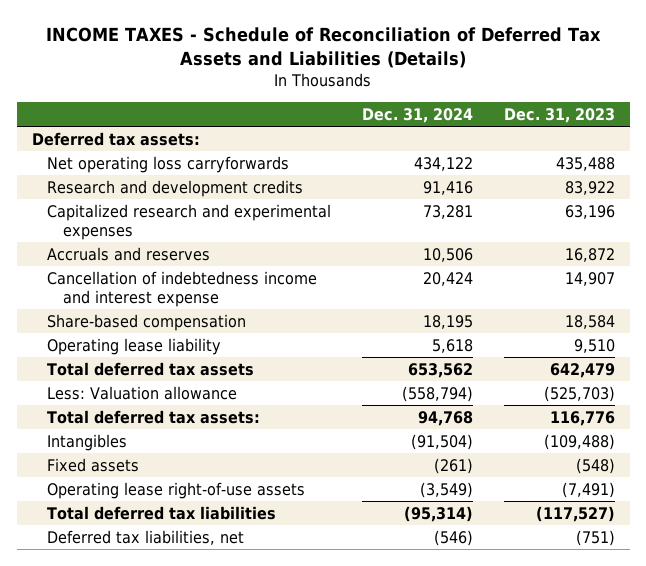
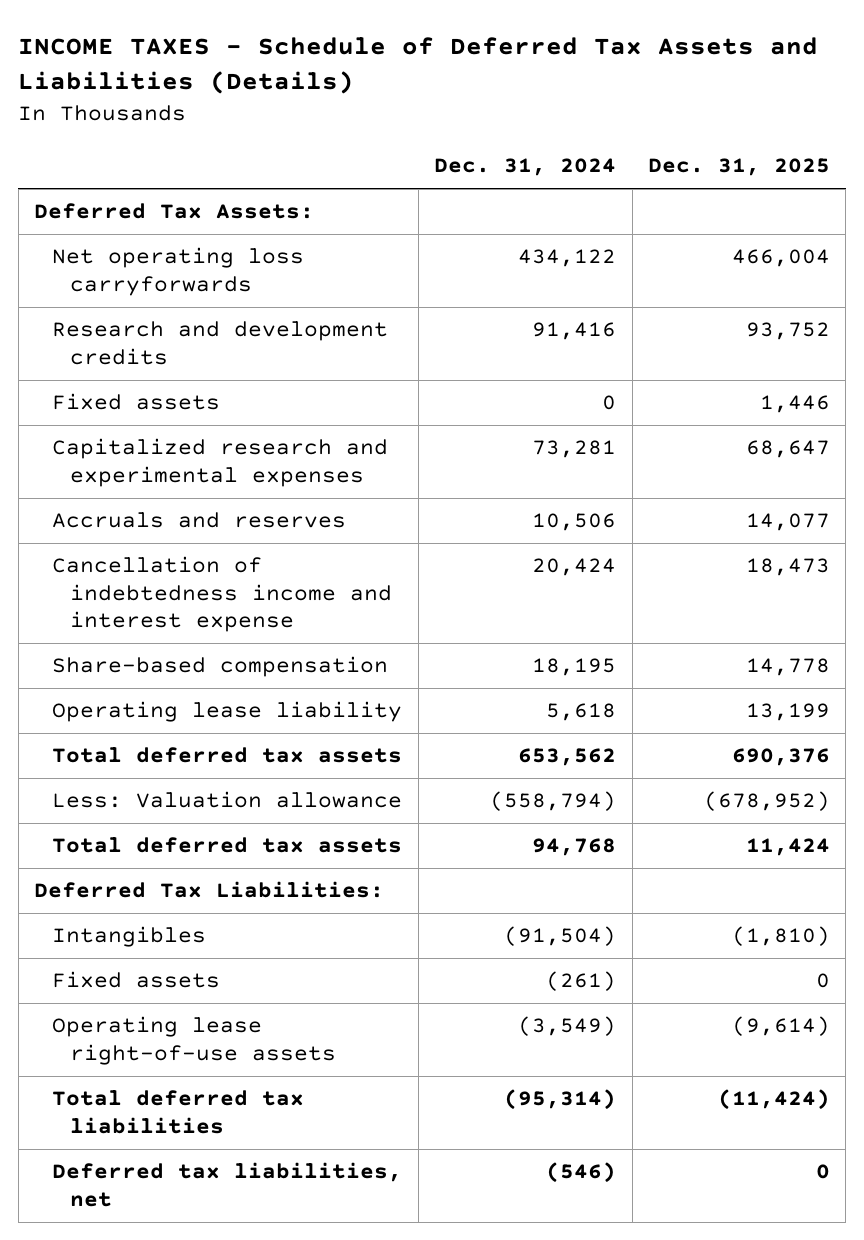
- INCOME TAXES - Schedule of Reconciliation of Deferred Tax Assets and Liabilities (Details)
+ INCOME TAXES - Schedule of Deferred Tax Assets and Liabilities (Details)
- | Dec. 31, 2024 | Dec. 31, 2023
+ | Dec. 31, 2024 | Dec. 31, 2025
- Deferred tax assets:
+ Deferred Tax Assets:
+ Fixed assets | 0 | 1,446
- Total deferred tax assets: | 94,768 | 116,776
+ Total deferred tax assets | 94,768 | 11,424
+ Deferred Tax Liabilities:

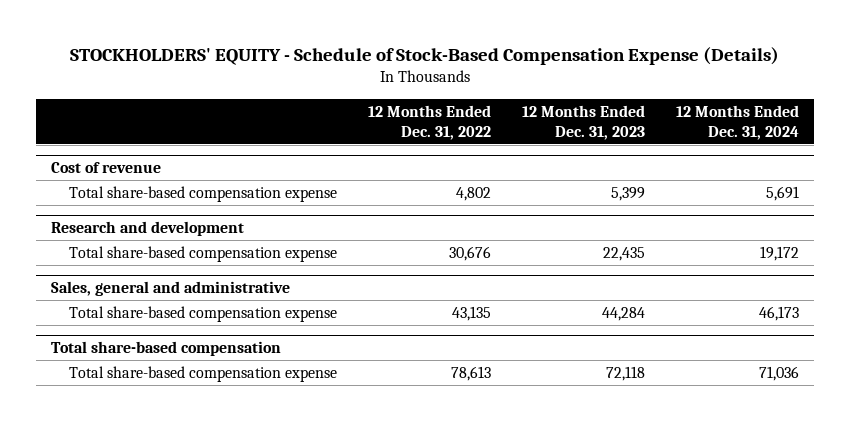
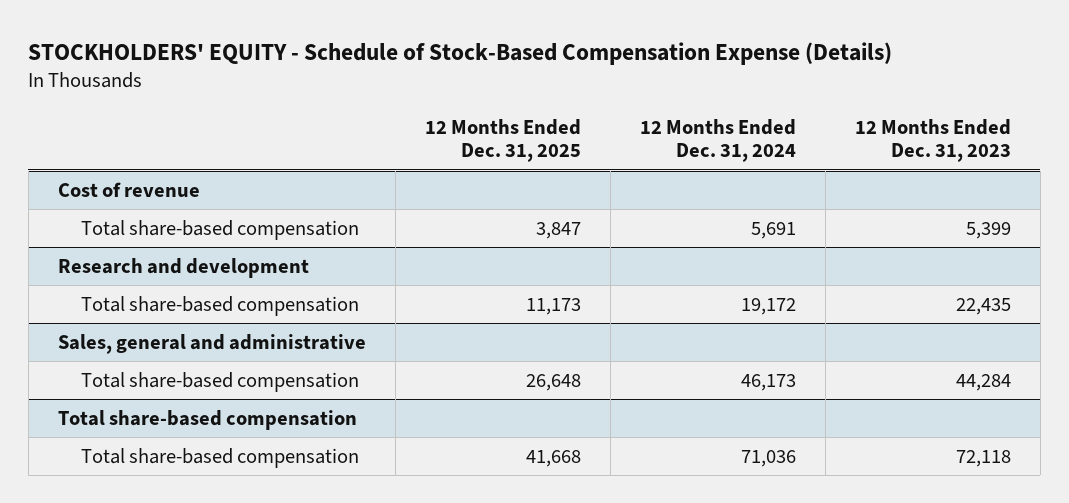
- | 12 Months Ended Dec. 31, 2022 | 12 Months Ended Dec. 31, 2023 | 12 Months Ended Dec. 31, 2024
+ | 12 Months Ended Dec. 31, 2025 | 12 Months Ended Dec. 31, 2024 | 12 Months Ended Dec. 31, 2023
@ Cost of revenue
- Total share-based compensation expense | 4,802 | 5,399 | 5,691
+ Total share-based compensation | 3,847 | 5,691 | 5,399
@ Research and development
- Total share-based compensation expense | 30,676 | 22,435 | 19,172
+ Total share-based compensation | 11,173 | 19,172 | 22,435
@ Sales, general and administrative
- Total share-based compensation expense | 43,135 | 44,284 | 46,173
+ Total share-based compensation | 26,648 | 46,173 | 44,284
@ Total share-based compensation
- Total share-based compensation expense | 78,613 | 72,118 | 71,036
+ Total share-based compensation | 41,668 | 71,036 | 72,118

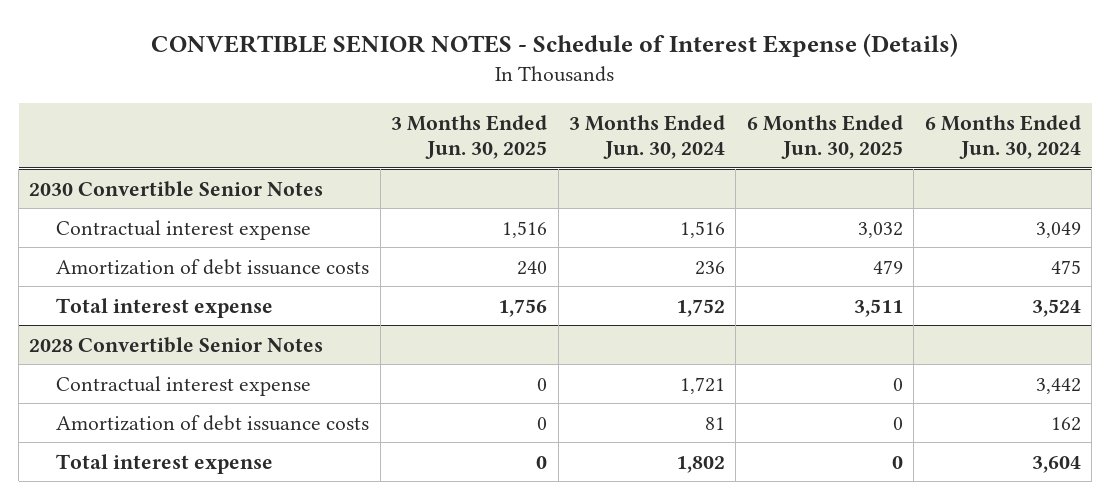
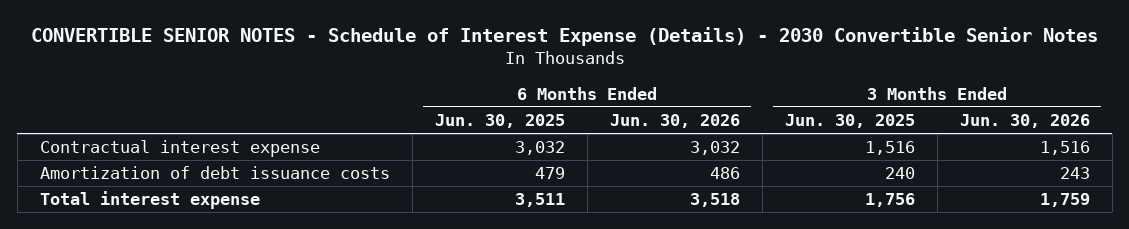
- CONVERTIBLE SENIOR NOTES - Schedule of Interest Expense (Details)
+ CONVERTIBLE SENIOR NOTES - Schedule of Interest Expense (Details) - 2030 Convertible Senior Notes
- | 3 Months Ended Jun. 30, 2025 | 3 Months Ended Jun. 30, 2024 | 6 Months Ended Jun. 30, 2025 | 6 Months Ended Jun. 30, 2024
+ | 6 Months Ended Jun. 30, 2025 | 6 Months Ended Jun. 30, 2026 | 3 Months Ended Jun. 30, 2025 | 3 Months Ended Jun. 30, 2026
- 2030 Convertible Senior Notes
- 2028 Convertible Senior Notes
- Contractual interest expense | 0 | 1,721 | 0 | 3,442
- Amortization of debt issuance costs | 0 | 81 | 0 | 162
- Total interest expense | 0 | 1,802 | 0 | 3,604

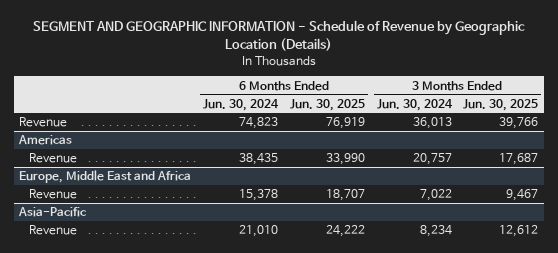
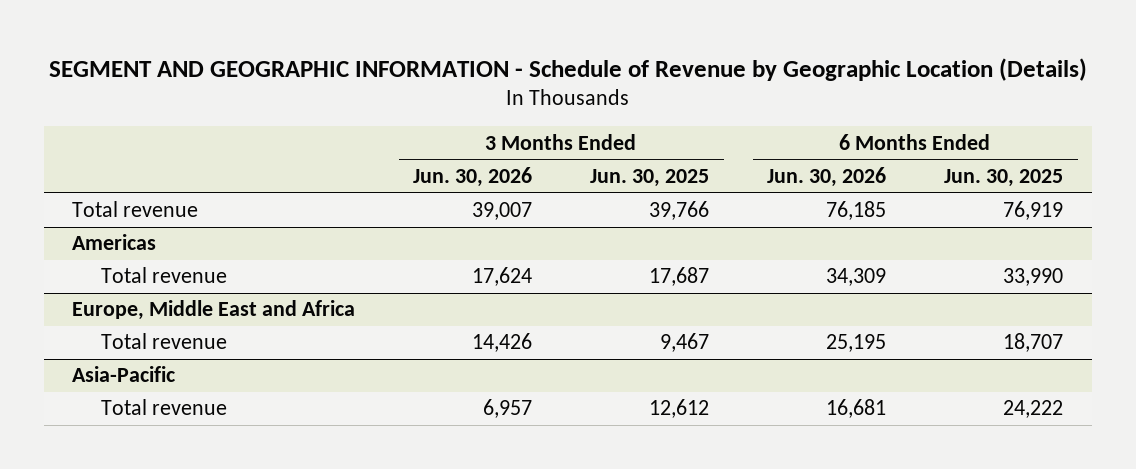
- | 6 Months Ended Jun. 30, 2024 | 6 Months Ended Jun. 30, 2025 | 3 Months Ended Jun. 30, 2024 | 3 Months Ended Jun. 30, 2025
+ | 3 Months Ended Jun. 30, 2026 | 3 Months Ended Jun. 30, 2025 | 6 Months Ended Jun. 30, 2026 | 6 Months Ended Jun. 30, 2025
- Revenue | 74,823 | 76,919 | 36,013 | 39,766
+ Total revenue | 39,007 | 39,766 | 76,185 | 76,919
@ Americas
- Revenue | 38,435 | 33,990 | 20,757 | 17,687
+ Total revenue | 17,624 | 17,687 | 34,309 | 33,990
@ Europe, Middle East and Africa
- Revenue | 15,378 | 18,707 | 7,022 | 9,467
+ Total revenue | 14,426 | 9,467 | 25,195 | 18,707
@ Asia-Pacific
- Revenue | 21,010 | 24,222 | 8,234 | 12,612
+ Total revenue | 6,957 | 12,612 | 16,681 | 24,222

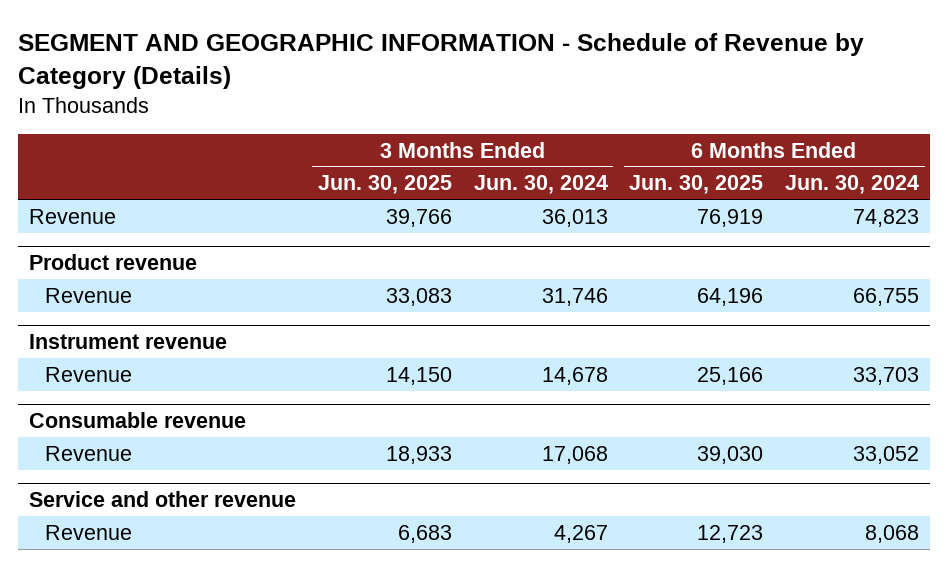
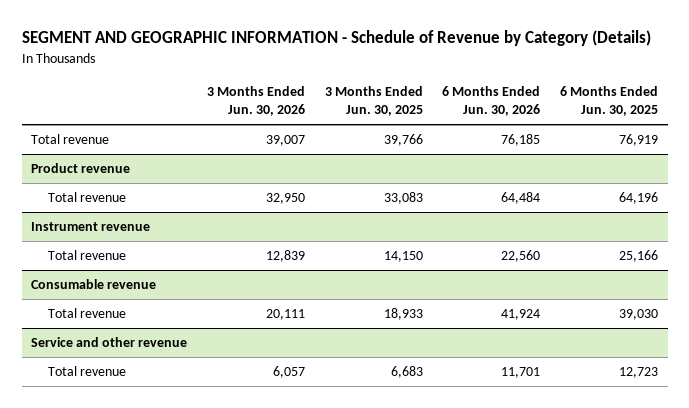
- | 3 Months Ended Jun. 30, 2025 | 3 Months Ended Jun. 30, 2024 | 6 Months Ended Jun. 30, 2025 | 6 Months Ended Jun. 30, 2024
+ | 3 Months Ended Jun. 30, 2026 | 3 Months Ended Jun. 30, 2025 | 6 Months Ended Jun. 30, 2026 | 6 Months Ended Jun. 30, 2025
- Revenue | 39,766 | 36,013 | 76,919 | 74,823
+ Total revenue | 39,007 | 39,766 | 76,185 | 76,919
@ Product revenue
- Revenue | 33,083 | 31,746 | 64,196 | 66,755
+ Total revenue | 32,950 | 33,083 | 64,484 | 64,196
@ Instrument revenue
- Revenue | 14,150 | 14,678 | 25,166 | 33,703
+ Total revenue | 12,839 | 14,150 | 22,560 | 25,166
@ Consumable revenue
- Revenue | 18,933 | 17,068 | 39,030 | 33,052
+ Total revenue | 20,111 | 18,933 | 41,924 | 39,030
@ Service and other revenue
- Revenue | 6,683 | 4,267 | 12,723 | 8,068
+ Total revenue | 6,057 | 6,683 | 11,701 | 12,723

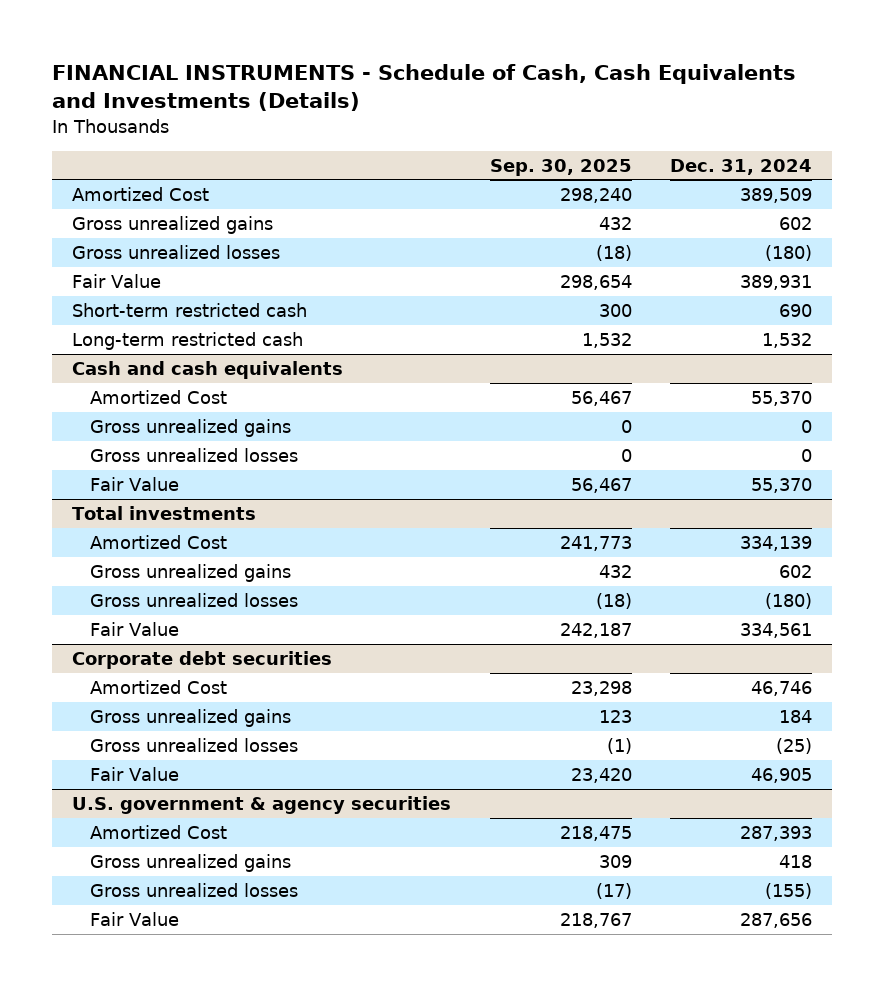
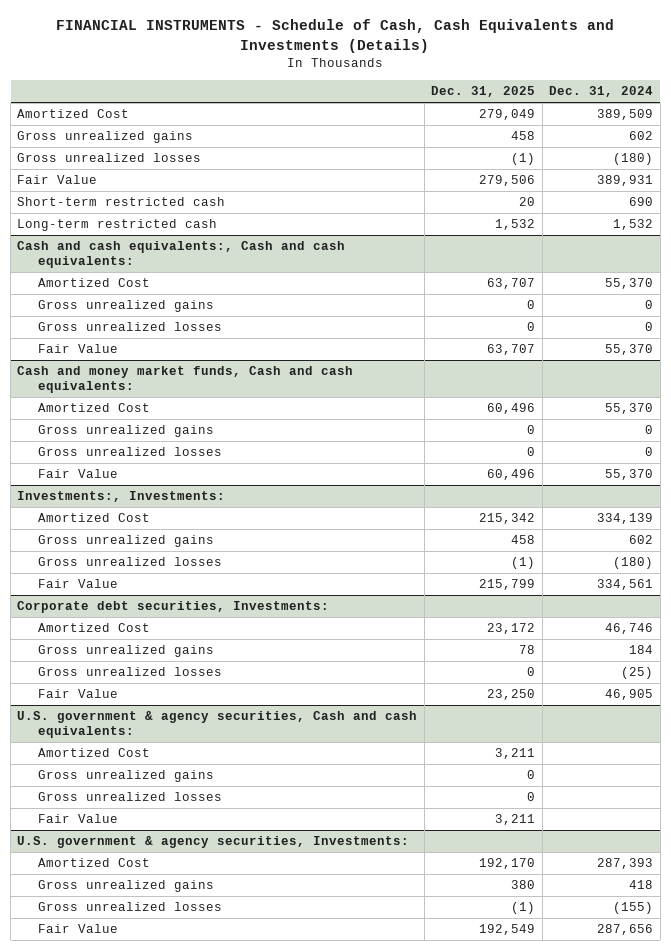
- | Sep. 30, 2025 | Dec. 31, 2024
+ | Dec. 31, 2025 | Dec. 31, 2024
- Cash and cash equivalents
+ Cash and cash equivalents:, Cash and cash equivalents:
- Total investments
+ Cash and money market funds, Cash and cash equivalents:
+ Amortized Cost | 60,496 | 55,370
+ Gross unrealized gains | 0 | 0
+ Gross unrealized losses | 0 | 0
+ Fair Value | 60,496 | 55,370
+ Investments:, Investments:
- Corporate debt securities
+ Corporate debt securities, Investments:
- U.S. government & agency securities
+ U.S. government & agency securities, Cash and cash equivalents:
+ Amortized Cost | 3,211 |
+ Gross unrealized gains | 0 |
+ Gross unrealized losses | 0 |
+ Fair Value | 3,211 |
+ U.S. government & agency securities, Investments:

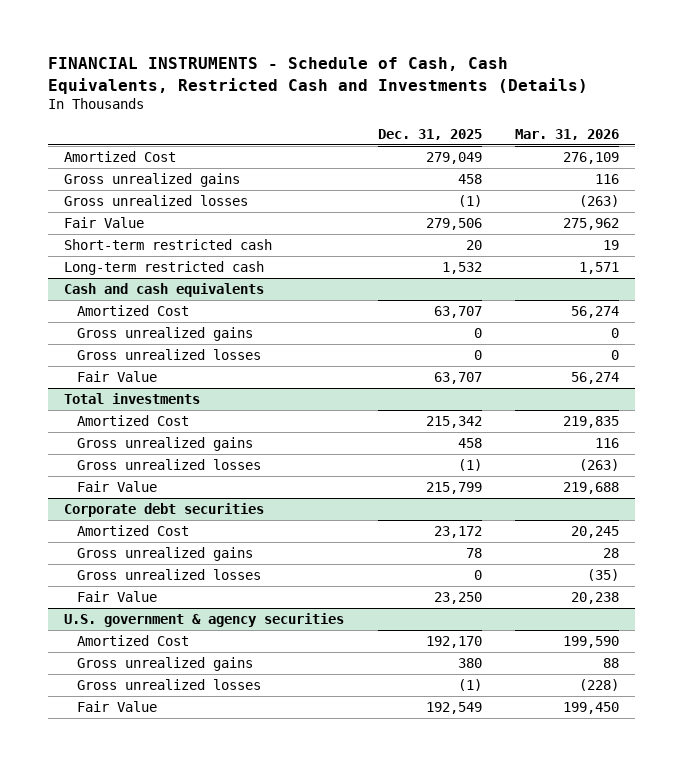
- FINANCIAL INSTRUMENTS - Schedule of Cash, Cash Equivalents and Investments (Details)
+ FINANCIAL INSTRUMENTS - Schedule of Cash, Cash Equivalents, Restricted Cash and Investments (Details)
- | Dec. 31, 2025 | Dec. 31, 2024
+ | Dec. 31, 2025 | Mar. 31, 2026
- Cash and cash equivalents:, Cash and cash equivalents:
+ Cash and cash equivalents
- Cash and money market funds, Cash and cash equivalents:
- Amortized Cost | 60,496 | 55,370
- Gross unrealized gains | 0 | 0
- Gross unrealized losses | 0 | 0
- Fair Value | 60,496 | 55,370
- Investments:, Investments:
+ Total investments
- Corporate debt securities, Investments:
+ Corporate debt securities
- U.S. government & agency securities, Cash and cash equivalents:
- Amortized Cost | 3,211 |
- Gross unrealized gains | 0 |
- Gross unrealized losses | 0 |
- Fair Value | 3,211 |
- U.S. government & agency securities, Investments:
+ U.S. government & agency securities

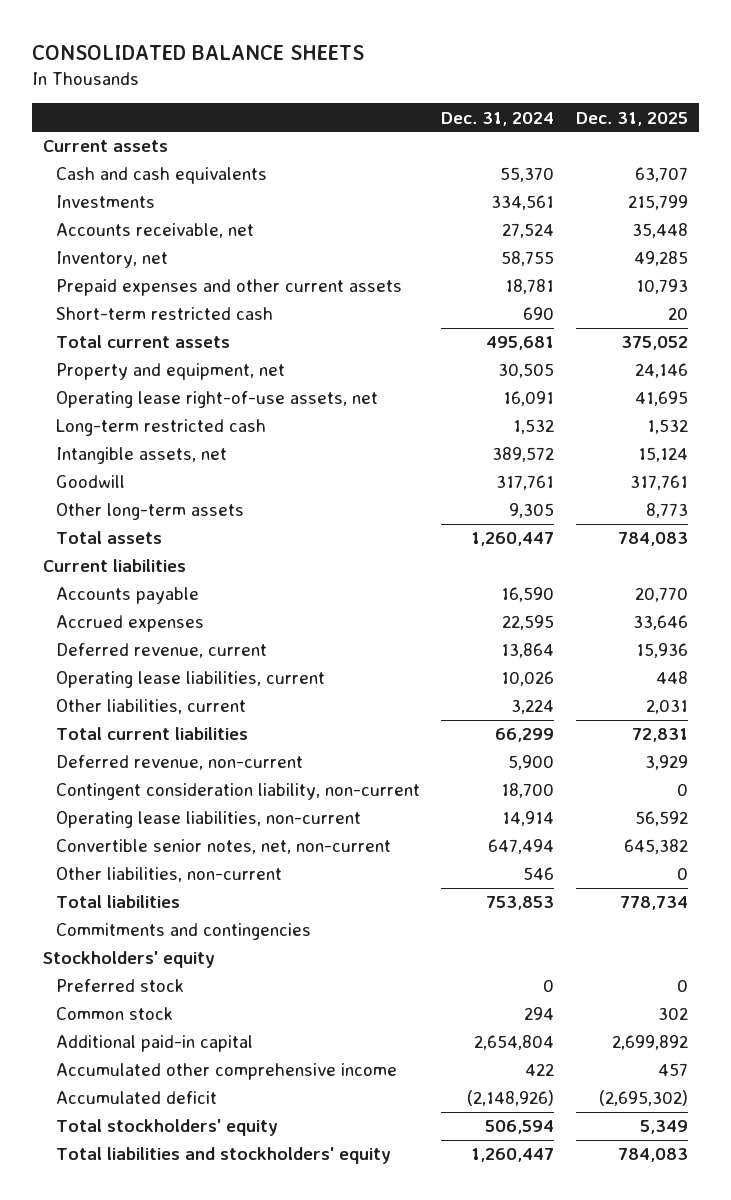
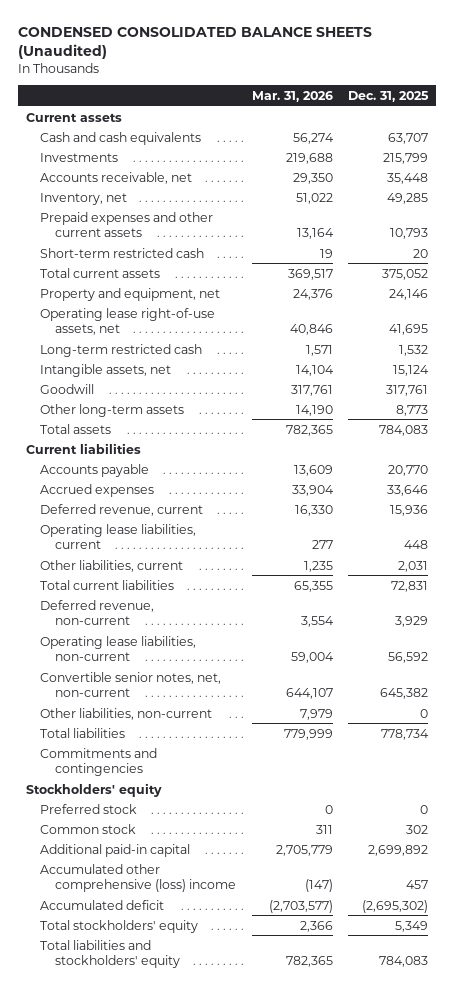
- CONSOLIDATED BALANCE SHEETS
+ CONDENSED CONSOLIDATED BALANCE SHEETS (Unaudited)
- | Dec. 31, 2024 | Dec. 31, 2025
+ | Mar. 31, 2026 | Dec. 31, 2025
- Contingent consideration liability, non-current | 18,700 | 0
- Accumulated other comprehensive income | 422 | 457
+ Accumulated other comprehensive (loss) income | (147) | 457

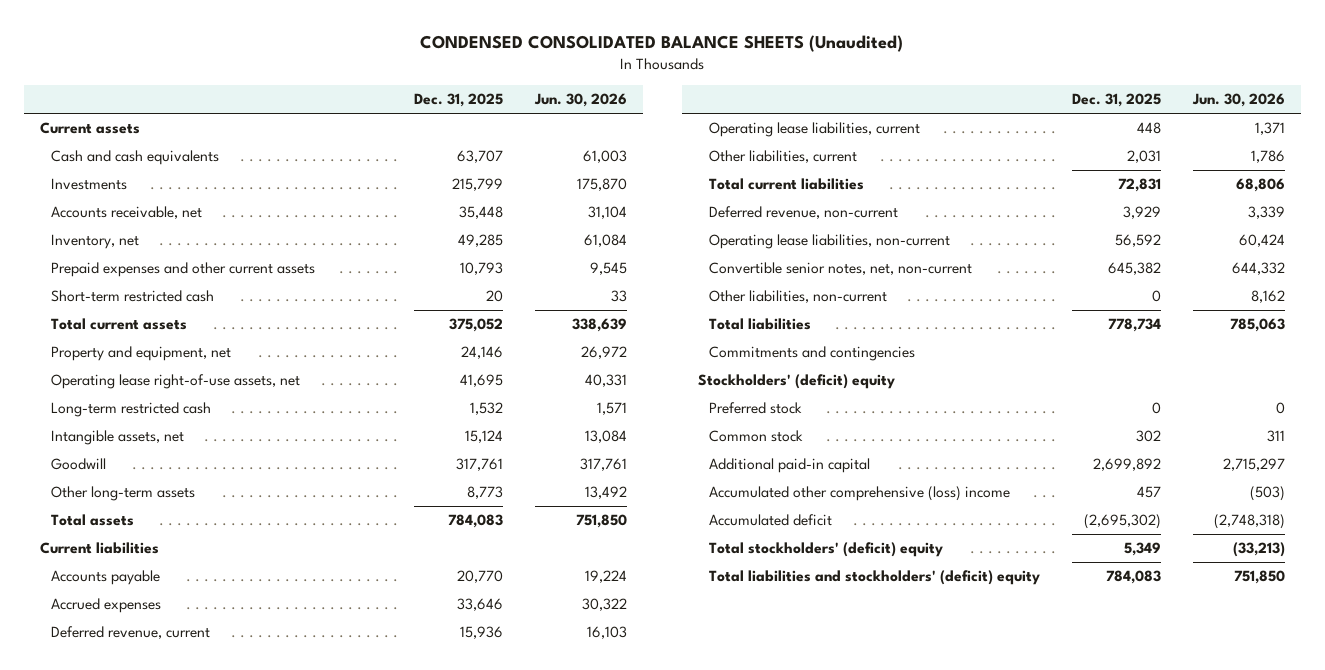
- | Mar. 31, 2026 | Dec. 31, 2025
+ | Dec. 31, 2025 | Jun. 30, 2026
- Stockholders' equity
+ Stockholders' (deficit) equity
- Total stockholders' equity | 2,366 | 5,349
- Total liabilities and stockholders' equity | 782,365 | 784,083
+ Total stockholders' (deficit) equity | 5,349 | (33,213)
+ Total liabilities and stockholders' (deficit) equity | 784,083 | 751,850

